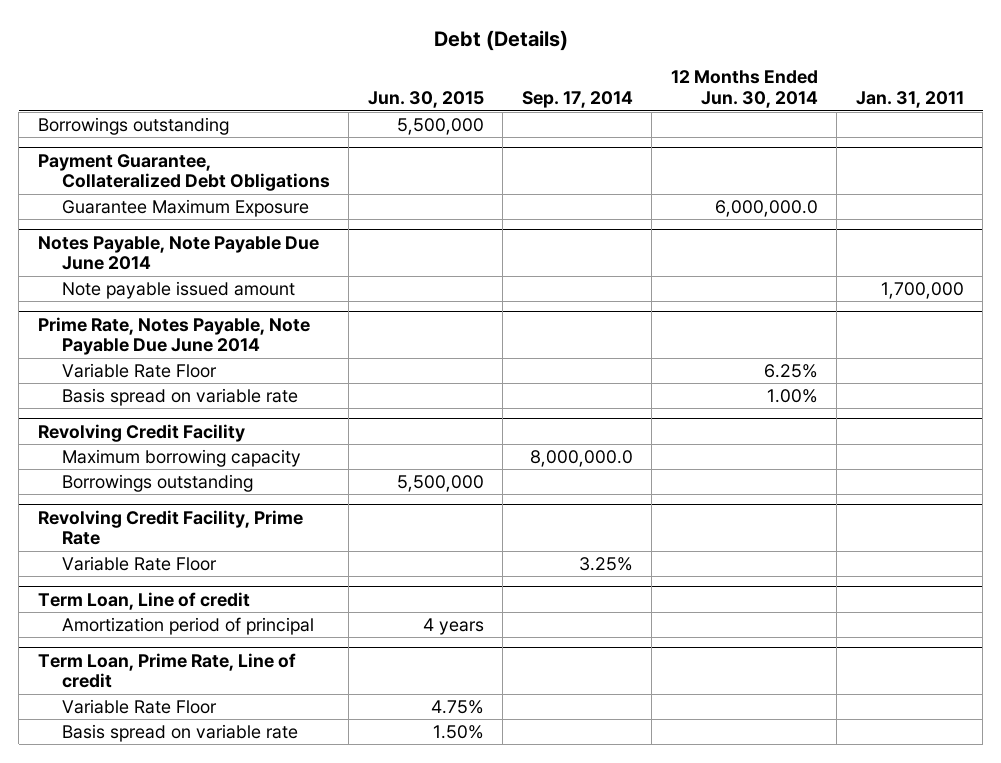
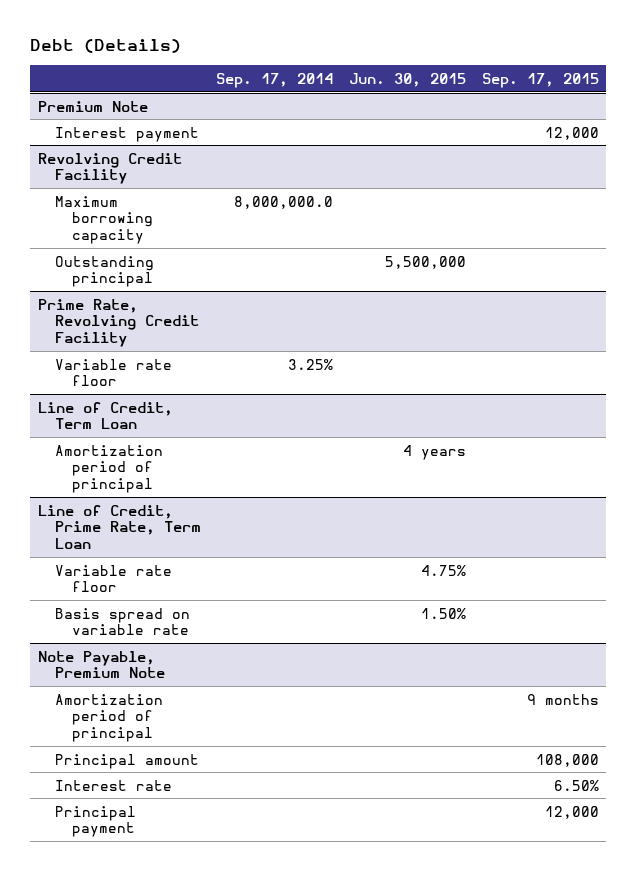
- | Jun. 30, 2015 | Sep. 17, 2014 | 12 Months Ended Jun. 30, 2014 | Jan. 31, 2011
+ | Sep. 17, 2014 | Jun. 30, 2015 | Sep. 17, 2015
- Borrowings outstanding | 5,500,000 | | |
- Payment Guarantee, Collateralized Debt Obligations
- Guarantee Maximum Exposure | | | 6,000,000.0 |
- Notes Payable, Note Payable Due June 2014
- Note payable issued amount | | | | 1,700,000
- Prime Rate, Notes Payable, Note Payable Due June 2014
- Variable Rate Floor | | | 6.25% |
- Basis spread on variable rate | | | 1.00% |
+ Premium Note
+ Interest payment | | | 12,000
@ Revolving Credit Facility
- Borrowings outstanding | 5,500,000 | | |
- Revolving Credit Facility, Prime Rate
- Variable Rate Floor | | 3.25% | |
- Term Loan, Line of credit
@ Revolving Credit Facility
+ Outstanding principal | | 5,500,000 |
+ Prime Rate, Revolving Credit Facility
+ Variable rate floor | 3.25% | |
+ Line of Credit, Term Loan
- Term Loan, Prime Rate, Line of credit
- Variable Rate Floor | 4.75% | | |
+ Line of Credit, Prime Rate, Term Loan
+ Variable rate floor | | 4.75% |
+ Note Payable, Premium Note
+ Amortization period of principal | | | 9 months
+ Principal amount | | | 108,000
+ Interest rate | | | 6.50%
+ Principal payment | | | 12,000

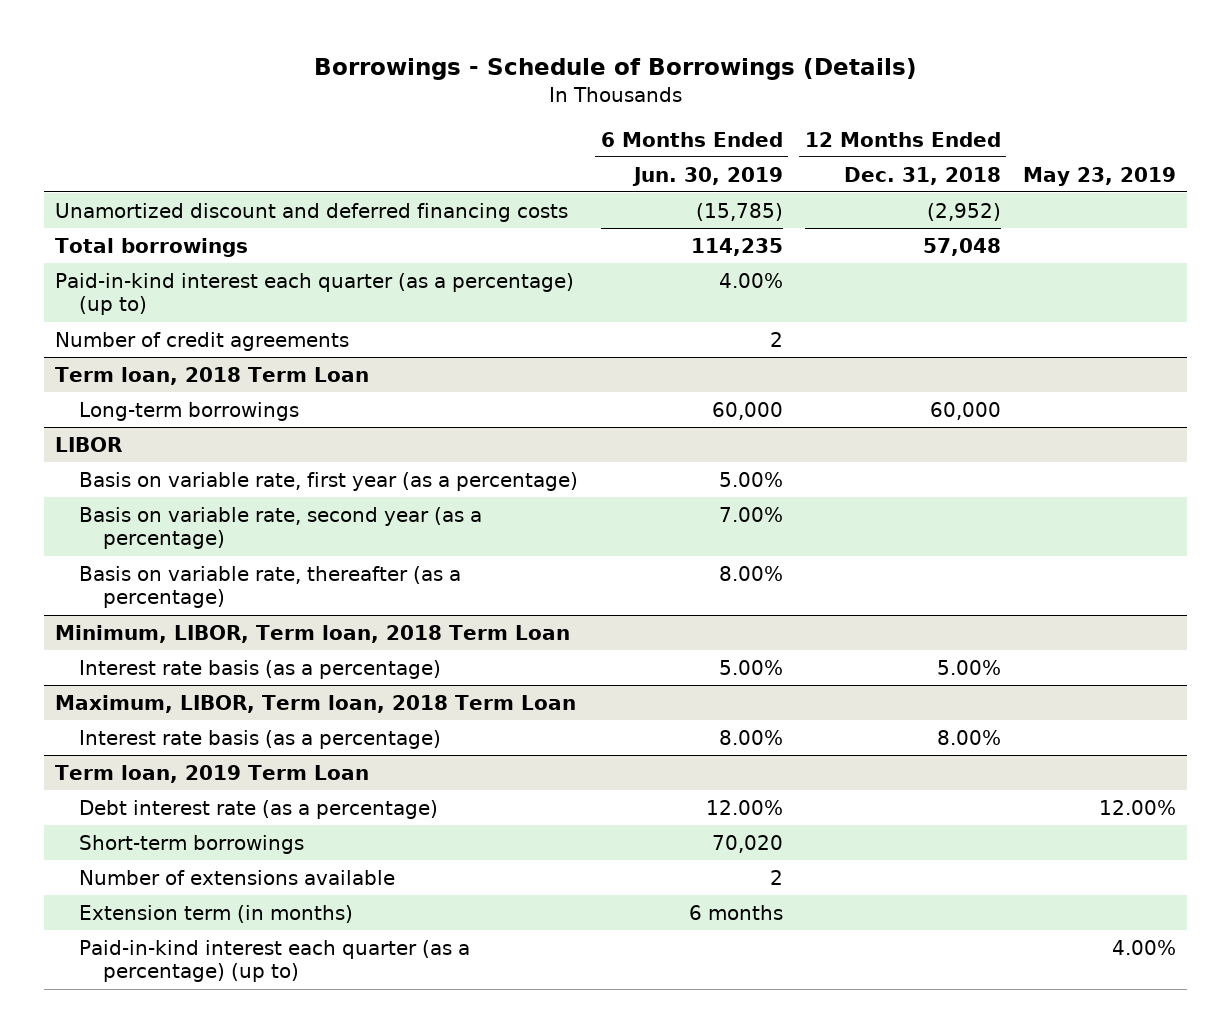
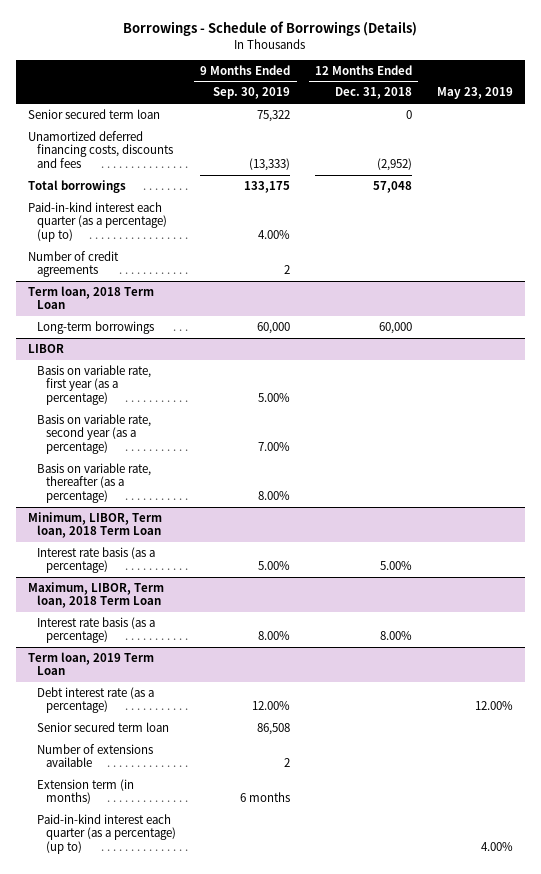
- | 6 Months Ended Jun. 30, 2019 | 12 Months Ended Dec. 31, 2018 | May 23, 2019
+ | 9 Months Ended Sep. 30, 2019 | 12 Months Ended Dec. 31, 2018 | May 23, 2019
- Unamortized discount and deferred financing costs | (15,785) | (2,952) |
+ Senior secured term loan | 75,322 | 0 |
+ Unamortized deferred financing costs, discounts and fees | (13,333) | (2,952) |
@ Term loan, 2019 Term Loan
- Short-term borrowings | 70,020 | |
+ Senior secured term loan | 86,508 | |

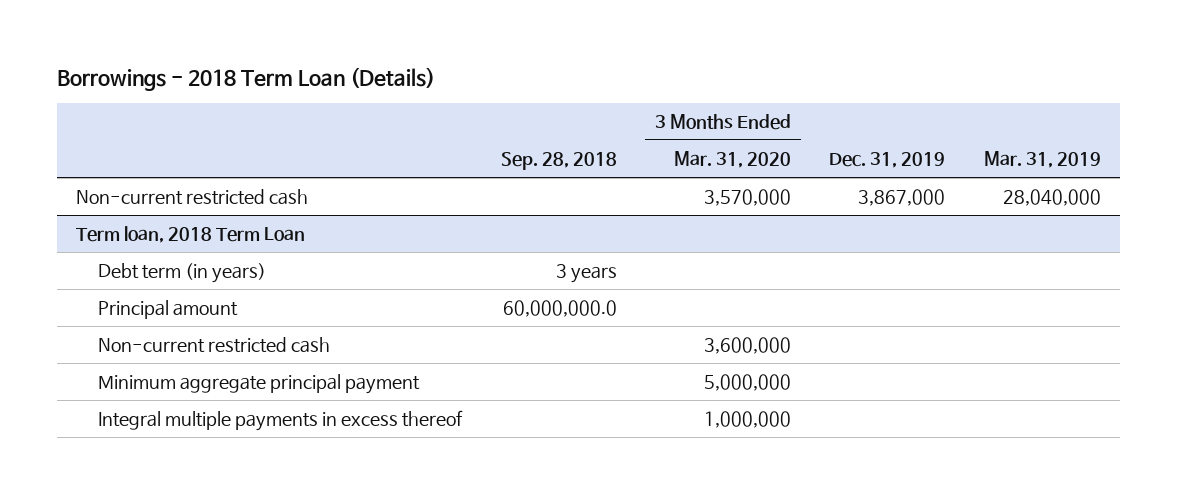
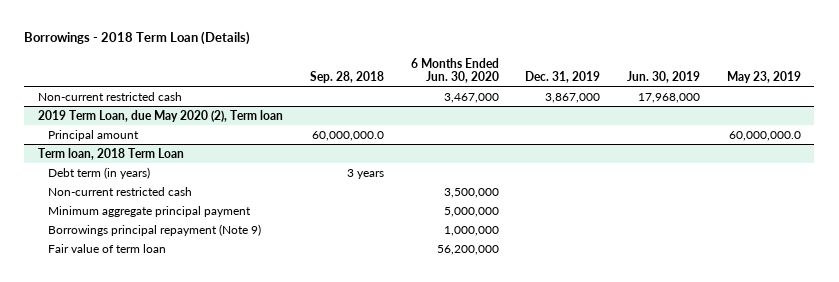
- | Sep. 28, 2018 | 3 Months Ended Mar. 31, 2020 | Dec. 31, 2019 | Mar. 31, 2019
+ | Sep. 28, 2018 | 6 Months Ended Jun. 30, 2020 | Dec. 31, 2019 | Jun. 30, 2019 | May 23, 2019
+ 2019 Term Loan, due May 2020 (2), Term loan
+ Principal amount | 60,000,000.0 | | | | 60,000,000.0
@ Term loan, 2018 Term Loan
- Principal amount | 60,000,000.0 | | |
- Integral multiple payments in excess thereof | | 1,000,000 | |
+ Borrowings principal repayment (Note 9) | | 1,000,000 | | |
+ Fair value of term loan | | 56,200,000 | | |

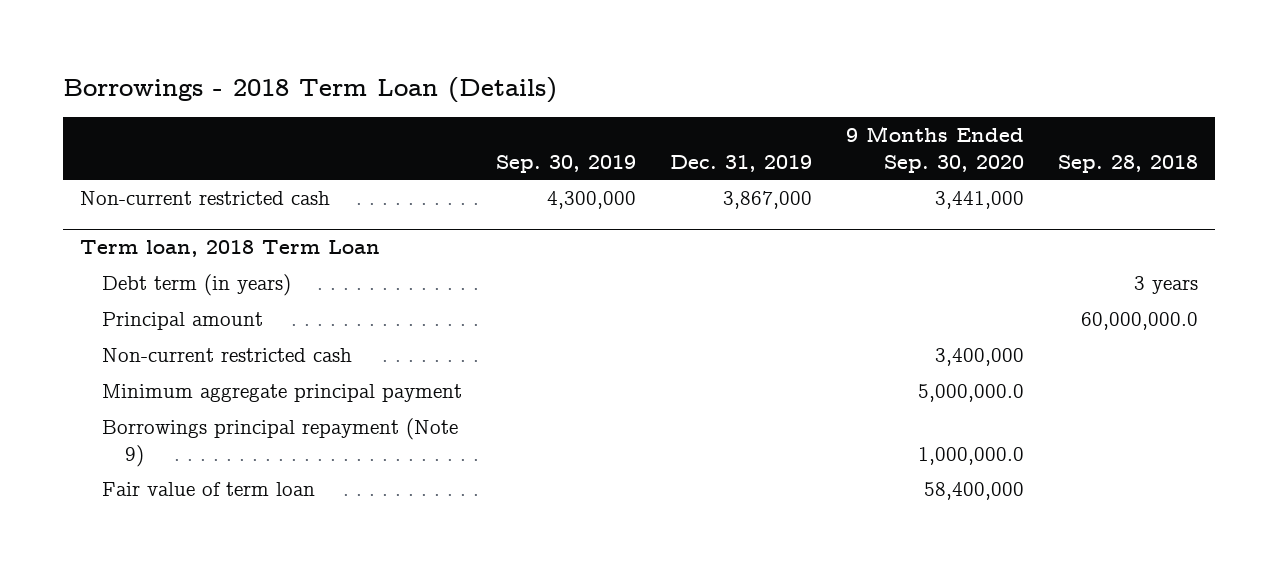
- | Sep. 28, 2018 | 6 Months Ended Jun. 30, 2020 | Dec. 31, 2019 | Jun. 30, 2019 | May 23, 2019
+ | Sep. 30, 2019 | Dec. 31, 2019 | 9 Months Ended Sep. 30, 2020 | Sep. 28, 2018
- 2019 Term Loan, due May 2020 (2), Term loan
- Principal amount | 60,000,000.0 | | | | 60,000,000.0
@ Term loan, 2018 Term Loan
+ Principal amount | | | | 60,000,000.0

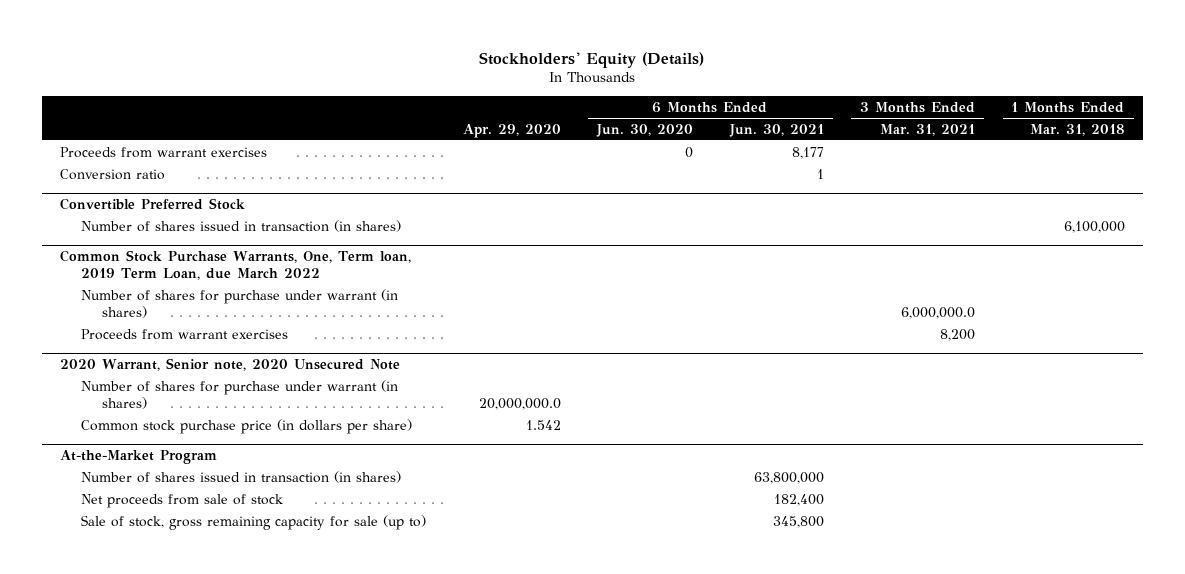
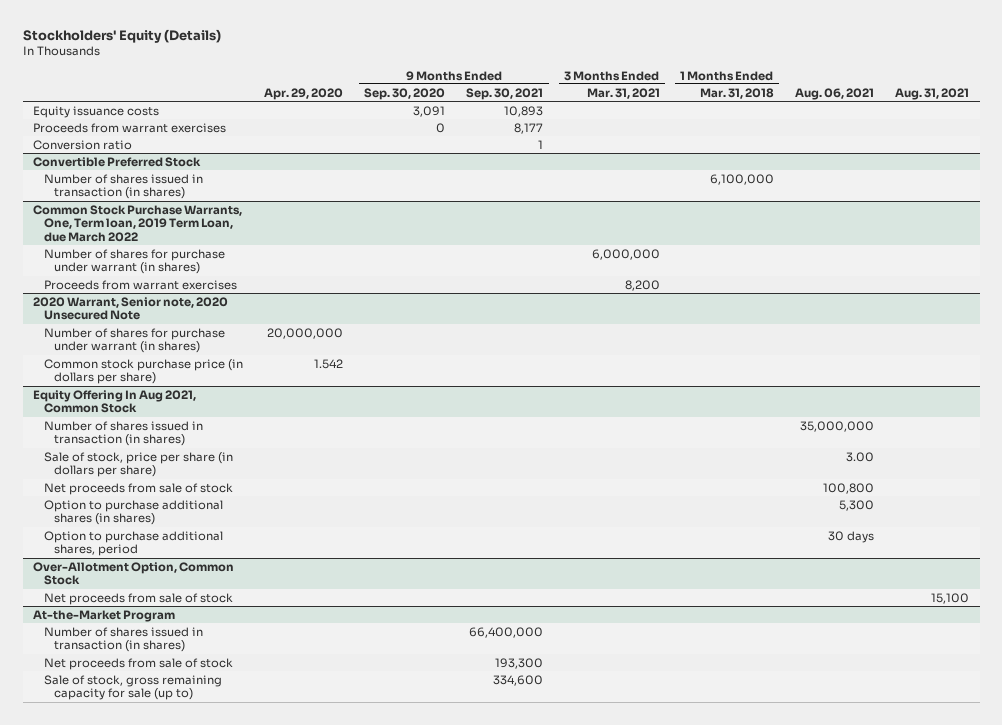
- | Apr. 29, 2020 | 6 Months Ended Jun. 30, 2020 | 6 Months Ended Jun. 30, 2021 | 3 Months Ended Mar. 31, 2021 | 1 Months Ended Mar. 31, 2018
+ | Apr. 29, 2020 | 9 Months Ended Sep. 30, 2020 | 9 Months Ended Sep. 30, 2021 | 3 Months Ended Mar. 31, 2021 | 1 Months Ended Mar. 31, 2018 | Aug. 06, 2021 | Aug. 31, 2021
+ Equity issuance costs | | 3,091 | 10,893 | | | |
@ Common Stock Purchase Warrants, One, Term loan, 2019 Term Loan, due March 2022
- Number of shares for purchase under warrant (in shares) | | | | 6,000,000.0 |
+ Number of shares for purchase under warrant (in shares) | | | | 6,000,000 | | |
@ 2020 Warrant, Senior note, 2020 Unsecured Note
- Number of shares for purchase under warrant (in shares) | 20,000,000.0 | | | |
+ Number of shares for purchase under warrant (in shares) | 20,000,000 | | | | | |
+ Equity Offering In Aug 2021, Common Stock
+ Number of shares issued in transaction (in shares) | | | | | | 35,000,000 |
+ Sale of stock, price per share (in dollars per share) | | | | | | 3.00 |
+ Net proceeds from sale of stock | | | | | | 100,800 |
+ Option to purchase additional shares (in shares) | | | | | | 5,300 |
+ Option to purchase additional shares, period | | | | | | 30 days |
+ Over-Allotment Option, Common Stock
+ Net proceeds from sale of stock | | | | | | | 15,100

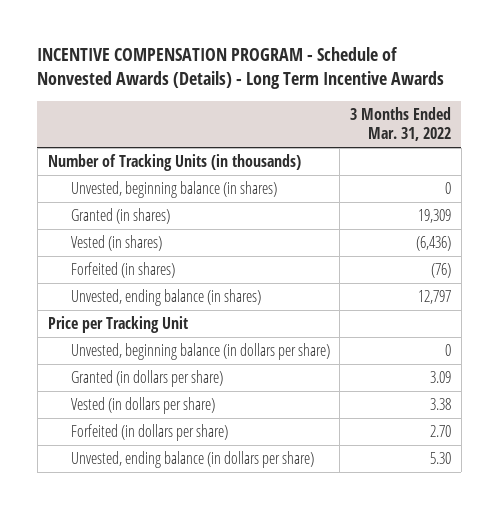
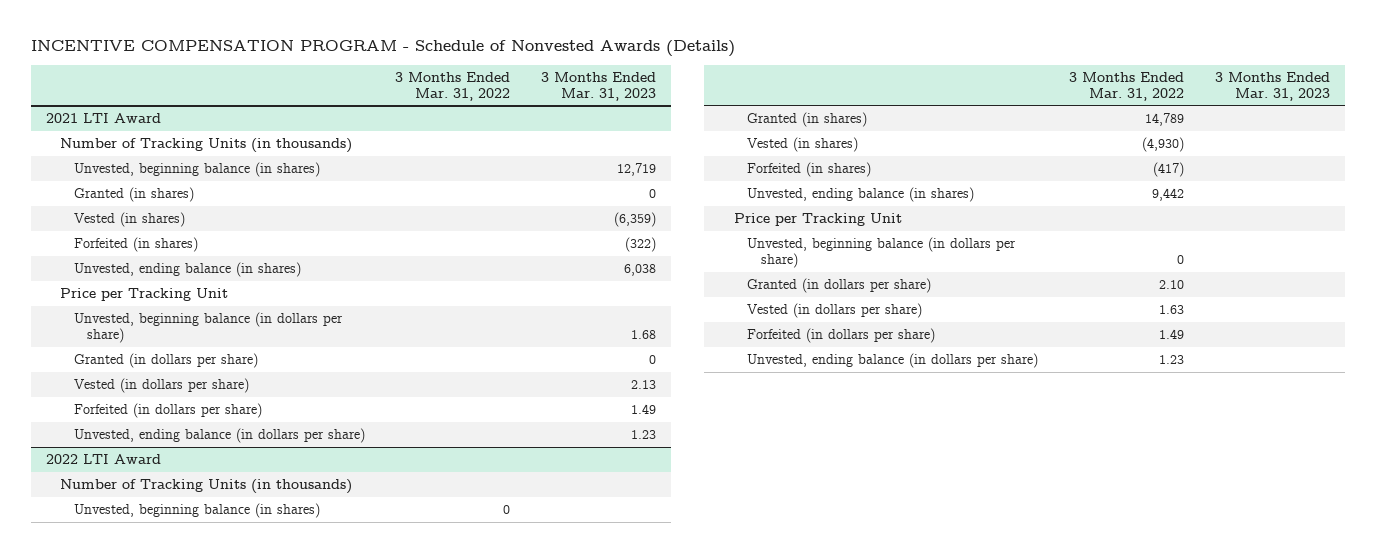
- INCENTIVE COMPENSATION PROGRAM - Schedule of Nonvested Awards (Details) - Long Term Incentive Awards
+ INCENTIVE COMPENSATION PROGRAM - Schedule of Nonvested Awards (Details)
- | 3 Months Ended Mar. 31, 2022
+ | 3 Months Ended Mar. 31, 2022 | 3 Months Ended Mar. 31, 2023
- Number of Tracking Units (in thousands)
- Unvested, beginning balance (in shares) | 0
- Granted (in shares) | 19,309
- Vested (in shares) | (6,436)
- Forfeited (in shares) | (76)
- Unvested, ending balance (in shares) | 12,797
- Price per Tracking Unit
- Unvested, beginning balance (in dollars per share) | 0
- Granted (in dollars per share) | 3.09
- Vested (in dollars per share) | 3.38
- Forfeited (in dollars per share) | 2.70
- Unvested, ending balance (in dollars per share) | 5.30
+ 2021 LTI Award
+ Number of Tracking Units (in thousands)
+ Unvested, beginning balance (in shares) | | 12,719
+ Granted (in shares) | | 0
+ Vested (in shares) | | (6,359)
+ Forfeited (in shares) | | (322)
+ Unvested, ending balance (in shares) | | 6,038
+ Price per Tracking Unit
+ Unvested, beginning balance (in dollars per share) | | 1.68
+ Granted (in dollars per share) | | 0
+ Vested (in dollars per share) | | 2.13
+ Forfeited (in dollars per share) | | 1.49
+ Unvested, ending balance (in dollars per share) | | 1.23
+ 2022 LTI Award
+ Number of Tracking Units (in thousands)
+ Unvested, beginning balance (in shares) | 0 |
+ Granted (in shares) | 14,789 |
+ Vested (in shares) | (4,930) |
+ Forfeited (in shares) | (417) |
+ Unvested, ending balance (in shares) | 9,442 |
+ Price per Tracking Unit
+ Unvested, beginning balance (in dollars per share) | 0 |
+ Granted (in dollars per share) | 2.10 |
+ Vested (in dollars per share) | 1.63 |
+ Forfeited (in dollars per share) | 1.49 |
+ Unvested, ending balance (in dollars per share) | 1.23 |

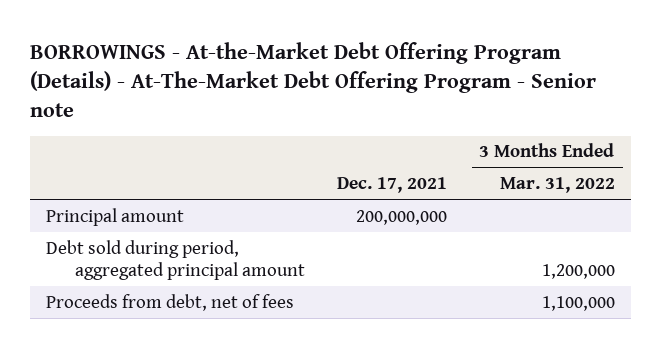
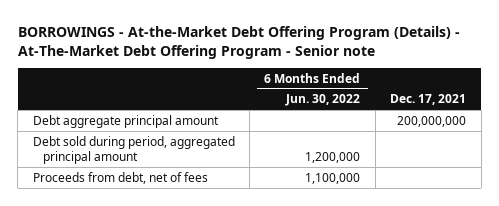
- | Dec. 17, 2021 | 3 Months Ended Mar. 31, 2022
+ | 6 Months Ended Jun. 30, 2022 | Dec. 17, 2021
- Principal amount | 200,000,000 |
+ Debt aggregate principal amount | | 200,000,000

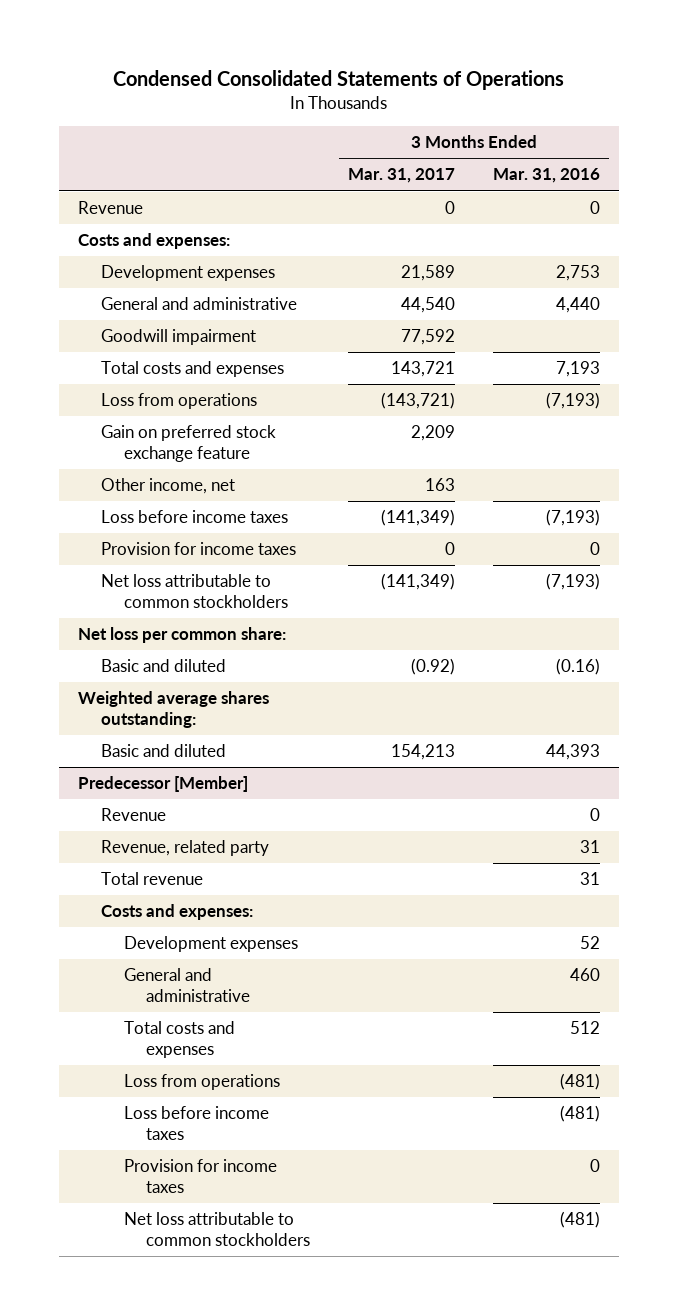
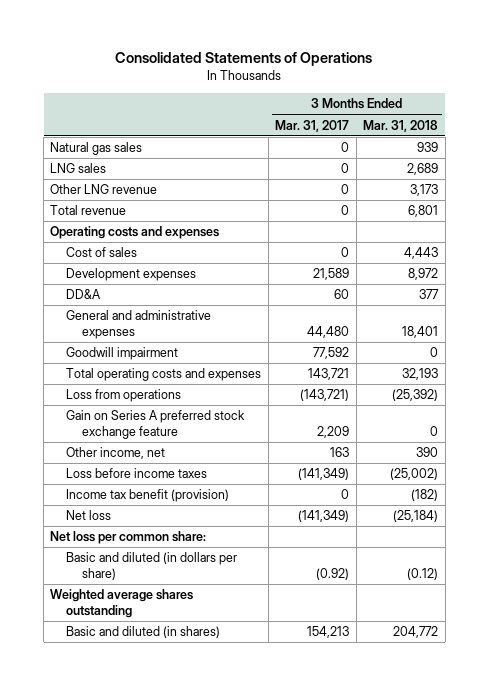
- Condensed Consolidated Statements of Operations
+ Consolidated Statements of Operations
- | 3 Months Ended Mar. 31, 2017 | 3 Months Ended Mar. 31, 2016
+ | 3 Months Ended Mar. 31, 2017 | 3 Months Ended Mar. 31, 2018
- Revenue | 0 | 0
- Costs and expenses:
+ Natural gas sales | 0 | 939
+ LNG sales | 0 | 2,689
+ Other LNG revenue | 0 | 3,173
+ Total revenue | 0 | 6,801
+ Operating costs and expenses
+ Cost of sales | 0 | 4,443
- General and administrative | 44,540 | 4,440
+ DD&A | 60 | 377
+ General and administrative expenses | 44,480 | 18,401
- Total costs and expenses | 143,721 | 7,193
+ Total operating costs and expenses | 143,721 | 32,193
- Gain on preferred stock exchange feature | 2,209 |
+ Gain on Series A preferred stock exchange feature | 2,209 | 0
- Provision for income taxes | 0 | 0
- Net loss attributable to common stockholders | (141,349) | (7,193)
+ Income tax benefit (provision) | 0 | (182)
+ Net loss | (141,349) | (25,184)
- Basic and diluted | (0.92) | (0.16)
- Weighted average shares outstanding:
- Basic and diluted | 154,213 | 44,393
- Predecessor [Member]
- Revenue | | 0
- Revenue, related party | | 31
- Total revenue | | 31
- Costs and expenses:
- Development expenses | | 52
- General and administrative | | 460
- Total costs and expenses | | 512
- Loss from operations | | (481)
- Loss before income taxes | | (481)
- Provision for income taxes | | 0
- Net loss attributable to common stockholders | | (481)
+ Basic and diluted (in dollars per share) | (0.92) | (0.12)
+ Weighted average shares outstanding
+ Basic and diluted (in shares) | 154,213 | 204,772

